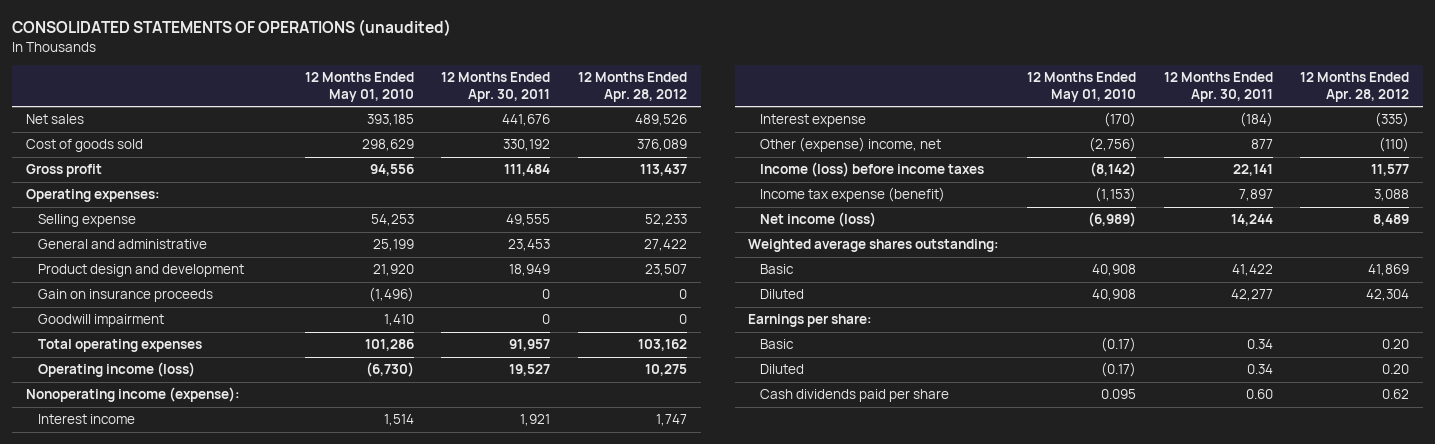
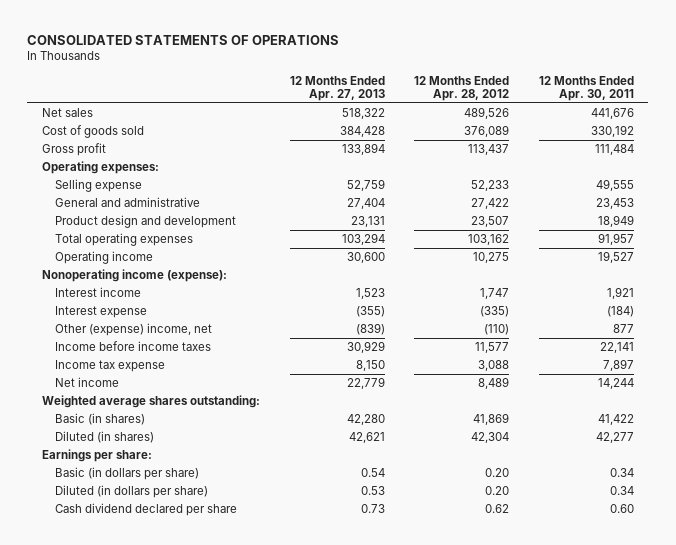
- CONSOLIDATED STATEMENTS OF OPERATIONS (unaudited)
+ CONSOLIDATED STATEMENTS OF OPERATIONS
- | 12 Months Ended May 01, 2010 | 12 Months Ended Apr. 30, 2011 | 12 Months Ended Apr. 28, 2012
+ | 12 Months Ended Apr. 27, 2013 | 12 Months Ended Apr. 28, 2012 | 12 Months Ended Apr. 30, 2011
- Gain on insurance proceeds | (1,496) | 0 | 0
- Goodwill impairment | 1,410 | 0 | 0
- Operating income (loss) | (6,730) | 19,527 | 10,275
+ Operating income | 30,600 | 10,275 | 19,527
- Income (loss) before income taxes | (8,142) | 22,141 | 11,577
- Income tax expense (benefit) | (1,153) | 7,897 | 3,088
- Net income (loss) | (6,989) | 14,244 | 8,489
+ Income before income taxes | 30,929 | 11,577 | 22,141
+ Income tax expense | 8,150 | 3,088 | 7,897
+ Net income | 22,779 | 8,489 | 14,244
- Basic | 40,908 | 41,422 | 41,869
- Diluted | 40,908 | 42,277 | 42,304
+ Basic (in shares) | 42,280 | 41,869 | 41,422
+ Diluted (in shares) | 42,621 | 42,304 | 42,277
- Basic | (0.17) | 0.34 | 0.20
- Diluted | (0.17) | 0.34 | 0.20
- Cash dividends paid per share | 0.095 | 0.60 | 0.62
+ Basic (in dollars per share) | 0.54 | 0.20 | 0.34
+ Diluted (in dollars per share) | 0.53 | 0.20 | 0.34
+ Cash dividend declared per share | 0.73 | 0.62 | 0.60

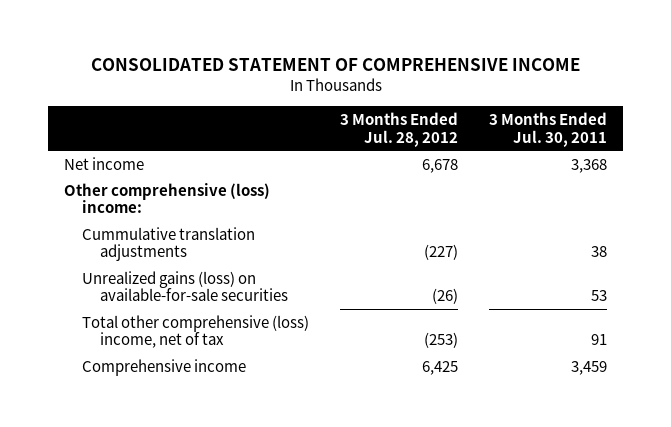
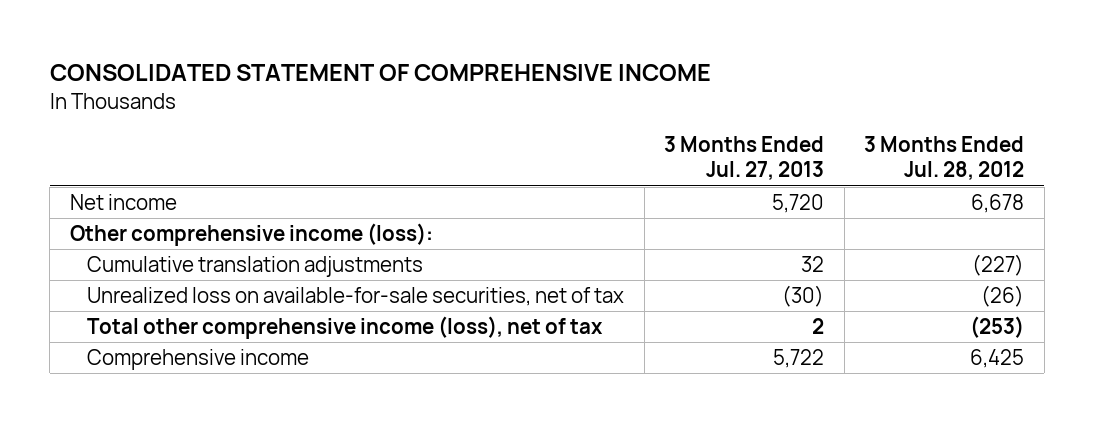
- | 3 Months Ended Jul. 28, 2012 | 3 Months Ended Jul. 30, 2011
+ | 3 Months Ended Jul. 27, 2013 | 3 Months Ended Jul. 28, 2012
- Other comprehensive (loss) income:
- Cummulative translation adjustments | (227) | 38
- Unrealized gains (loss) on available-for-sale securities | (26) | 53
- Total other comprehensive (loss) income, net of tax | (253) | 91
+ Other comprehensive income (loss):
+ Cumulative translation adjustments | 32 | (227)
+ Unrealized loss on available-for-sale securities, net of tax | (30) | (26)
+ Total other comprehensive income (loss), net of tax | 2 | (253)

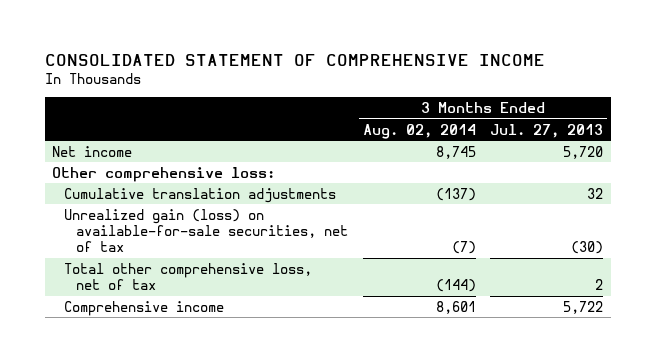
- | 3 Months Ended Jul. 27, 2013 | 3 Months Ended Jul. 28, 2012
+ | 3 Months Ended Aug. 02, 2014 | 3 Months Ended Jul. 27, 2013
- Other comprehensive income (loss):
+ Other comprehensive loss:
- Unrealized loss on available-for-sale securities, net of tax | (30) | (26)
- Total other comprehensive income (loss), net of tax | 2 | (253)
+ Unrealized gain (loss) on available-for-sale securities, net of tax | (7) | (30)
+ Total other comprehensive loss, net of tax | (144) | 2

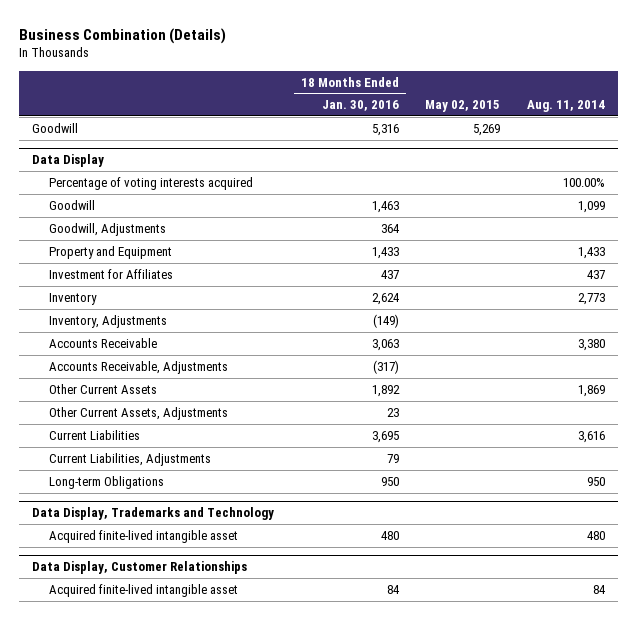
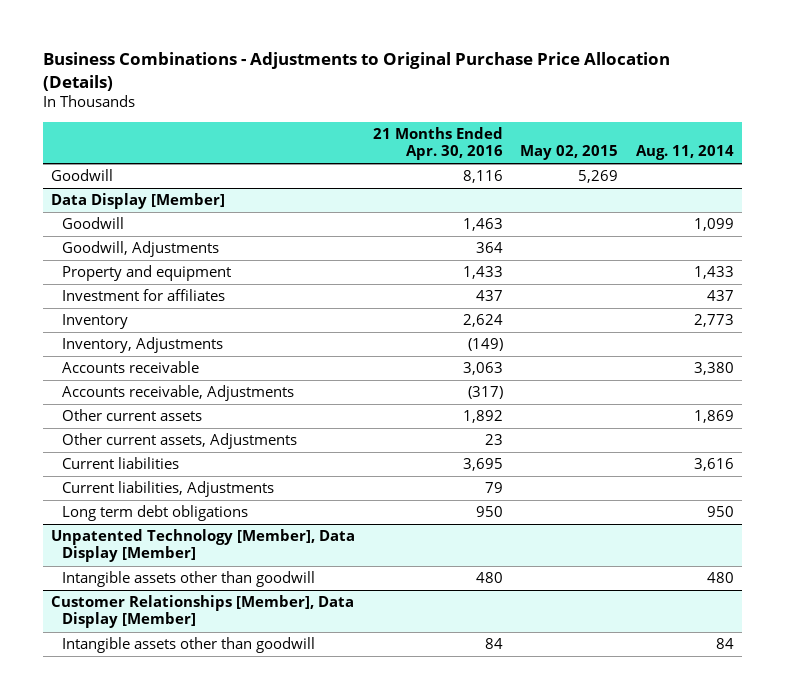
- Business Combination (Details)
+ Business Combinations - Adjustments to Original Purchase Price Allocation (Details)
- | 18 Months Ended Jan. 30, 2016 | May 02, 2015 | Aug. 11, 2014
+ | 21 Months Ended Apr. 30, 2016 | May 02, 2015 | Aug. 11, 2014
- Data Display
- Percentage of voting interests acquired | | | 100.00%
+ Data Display [Member]
- Property and Equipment | 1,433 | | 1,433
- Investment for Affiliates | 437 | | 437
+ Property and equipment | 1,433 | | 1,433
+ Investment for affiliates | 437 | | 437
- Accounts Receivable | 3,063 | | 3,380
- Accounts Receivable, Adjustments | (317) | |
- Other Current Assets | 1,892 | | 1,869
- Other Current Assets, Adjustments | 23 | |
- Current Liabilities | 3,695 | | 3,616
- Current Liabilities, Adjustments | 79 | |
- Long-term Obligations | 950 | | 950
- Data Display, Trademarks and Technology
- Acquired finite-lived intangible asset | 480 | | 480
- Data Display, Customer Relationships
- Acquired finite-lived intangible asset | 84 | | 84
+ Accounts receivable | 3,063 | | 3,380
+ Accounts receivable, Adjustments | (317) | |
+ Other current assets | 1,892 | | 1,869
+ Other current assets, Adjustments | 23 | |
+ Current liabilities | 3,695 | | 3,616
+ Current liabilities, Adjustments | 79 | |
+ Long term debt obligations | 950 | | 950
+ Unpatented Technology [Member], Data Display [Member]
+ Intangible assets other than goodwill | 480 | | 480
+ Customer Relationships [Member], Data Display [Member]
+ Intangible assets other than goodwill | 84 | | 84

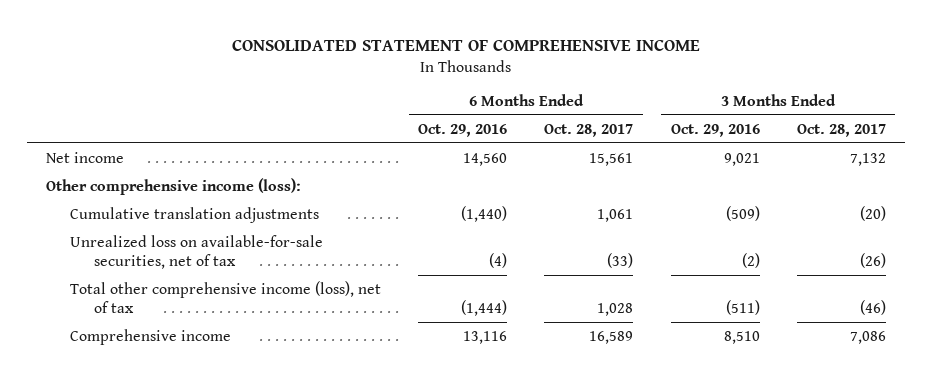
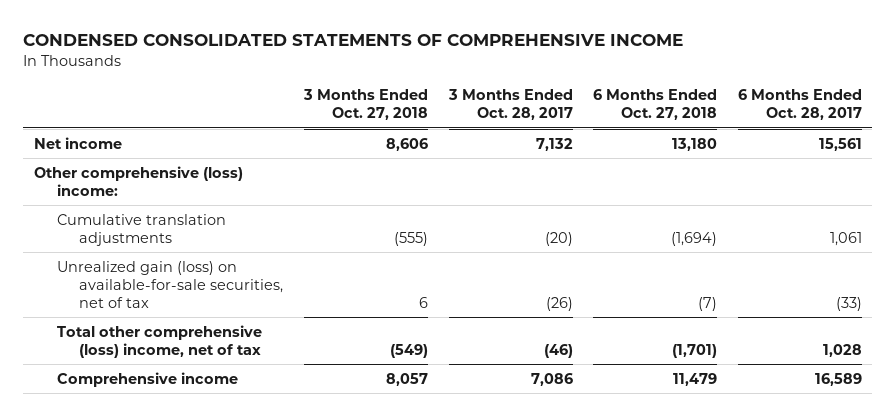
- CONSOLIDATED STATEMENT OF COMPREHENSIVE INCOME
+ CONDENSED CONSOLIDATED STATEMENTS OF COMPREHENSIVE INCOME
- | 6 Months Ended Oct. 29, 2016 | 6 Months Ended Oct. 28, 2017 | 3 Months Ended Oct. 29, 2016 | 3 Months Ended Oct. 28, 2017
+ | 3 Months Ended Oct. 27, 2018 | 3 Months Ended Oct. 28, 2017 | 6 Months Ended Oct. 27, 2018 | 6 Months Ended Oct. 28, 2017
- Other comprehensive income (loss):
+ Other comprehensive (loss) income:
- Unrealized loss on available-for-sale securities, net of tax | (4) | (33) | (2) | (26)
- Total other comprehensive income (loss), net of tax | (1,444) | 1,028 | (511) | (46)
+ Unrealized gain (loss) on available-for-sale securities, net of tax | 6 | (26) | (7) | (33)
+ Total other comprehensive (loss) income, net of tax | (549) | (46) | (1,701) | 1,028

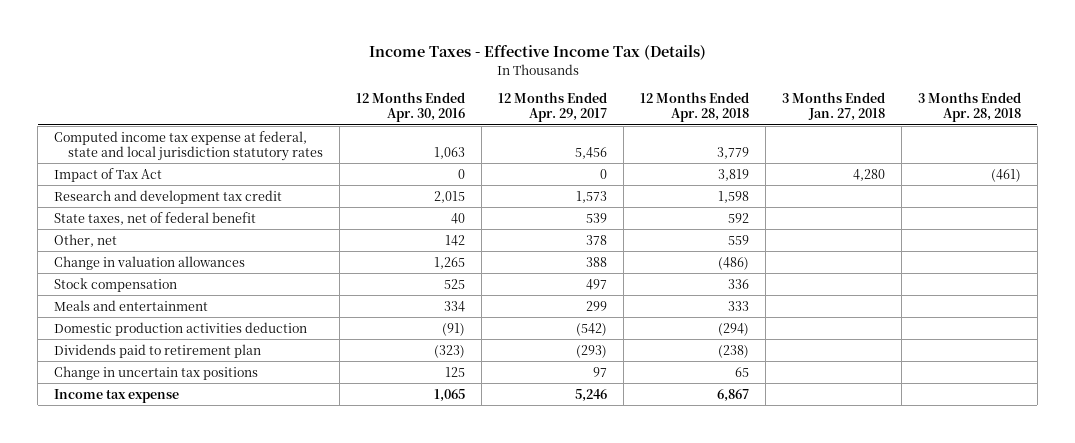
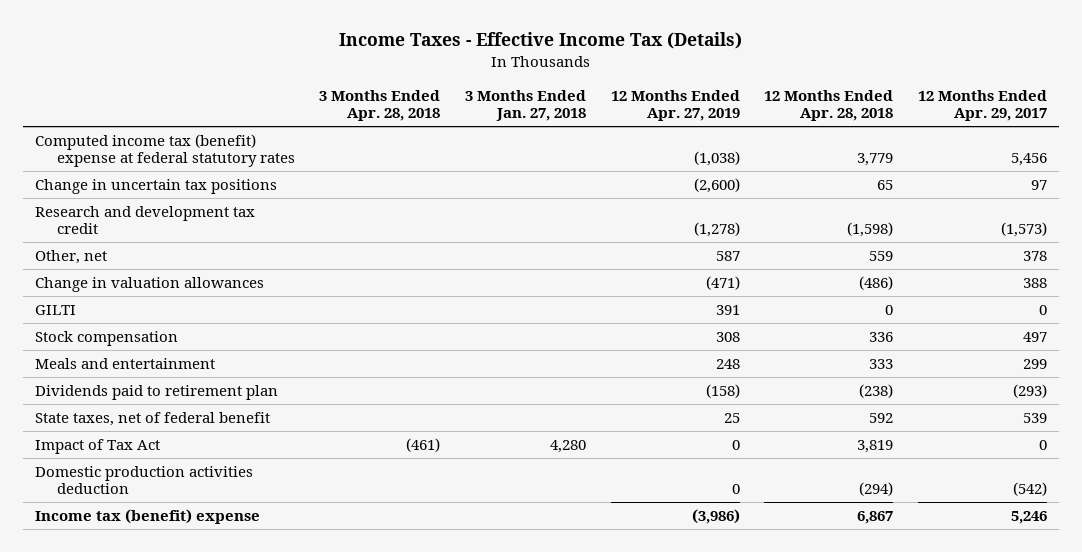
- | 12 Months Ended Apr. 30, 2016 | 12 Months Ended Apr. 29, 2017 | 12 Months Ended Apr. 28, 2018 | 3 Months Ended Jan. 27, 2018 | 3 Months Ended Apr. 28, 2018
+ | 3 Months Ended Apr. 28, 2018 | 3 Months Ended Jan. 27, 2018 | 12 Months Ended Apr. 27, 2019 | 12 Months Ended Apr. 28, 2018 | 12 Months Ended Apr. 29, 2017
- Computed income tax expense at federal, state and local jurisdiction statutory rates | 1,063 | 5,456 | 3,779 | |
- Research and development tax credit | 2,015 | 1,573 | 1,598 | |
+ Computed income tax (benefit) expense at federal statutory rates | | | (1,038) | 3,779 | 5,456
moved up: Change in uncertain tax positions | | | (2,600) | 65 | 97
+ Research and development tax credit | | | (1,278) | (1,598) | (1,573)
+ GILTI | | | 391 | 0 | 0
- Income tax expense | 1,065 | 5,246 | 6,867 | |
moved down: State taxes, net of federal benefit | | | 25 | 592 | 539
moved down: Impact of Tax Act | (461) | 4,280 | 0 | 3,819 | 0
moved down: Domestic production activities deduction | | | 0 | (294) | (542)
+ Income tax (benefit) expense | | | (3,986) | 6,867 | 5,246

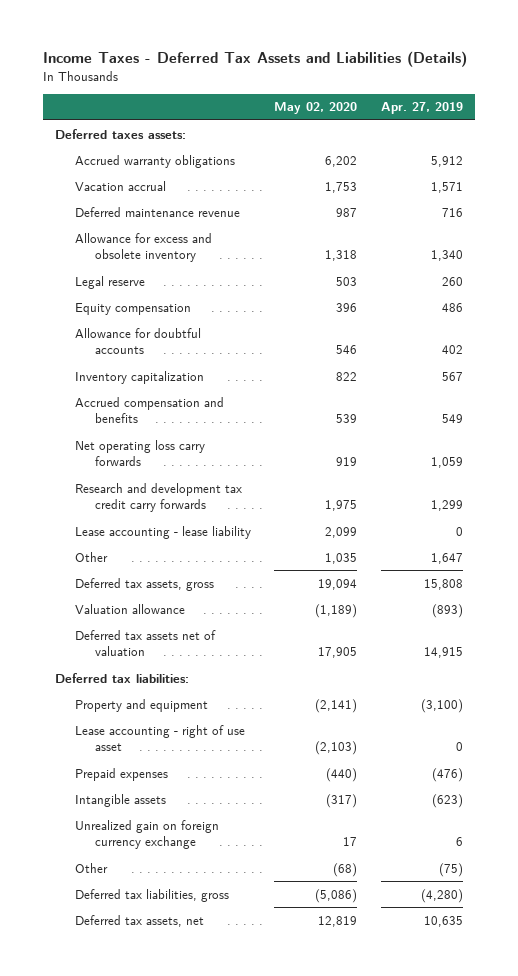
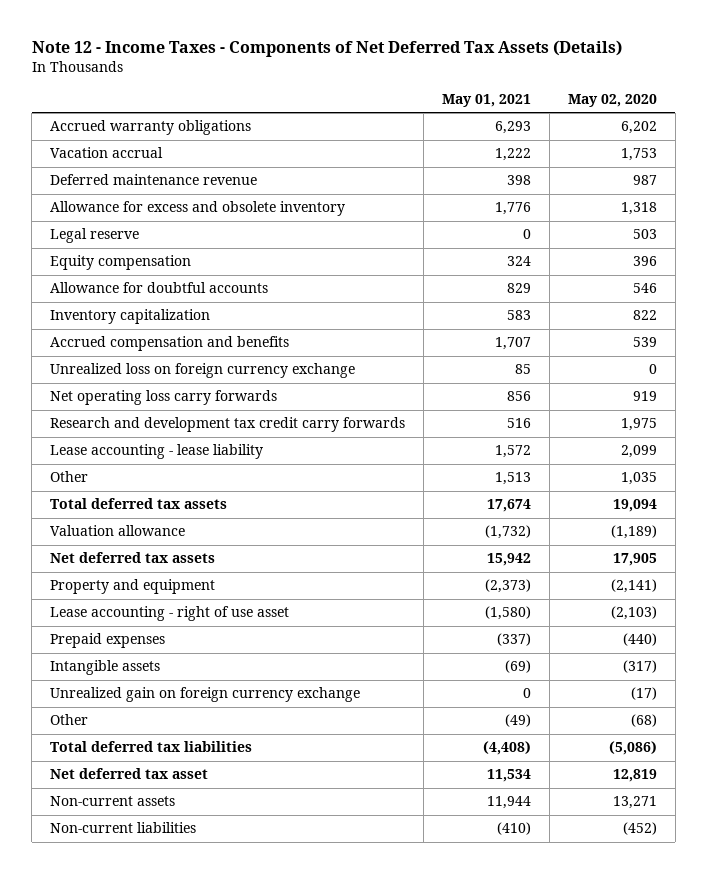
- Income Taxes - Deferred Tax Assets and Liabilities (Details)
+ Note 12 - Income Taxes - Components of Net Deferred Tax Assets (Details)
- | May 02, 2020 | Apr. 27, 2019
+ | May 01, 2021 | May 02, 2020
- Deferred taxes assets:
+ Unrealized loss on foreign currency exchange | 85 | 0
- Deferred tax assets, gross | 19,094 | 15,808
+ Total deferred tax assets | 17,674 | 19,094
- Deferred tax assets net of valuation | 17,905 | 14,915
- Deferred tax liabilities:
+ Net deferred tax assets | 15,942 | 17,905
- Unrealized gain on foreign currency exchange | 17 | 6
+ Unrealized gain on foreign currency exchange | 0 | (17)
- Deferred tax liabilities, gross | (5,086) | (4,280)
- Deferred tax assets, net | 12,819 | 10,635
+ Total deferred tax liabilities | (4,408) | (5,086)
+ Net deferred tax asset | 11,534 | 12,819
+ Non-current assets | 11,944 | 13,271
+ Non-current liabilities | (410) | (452)

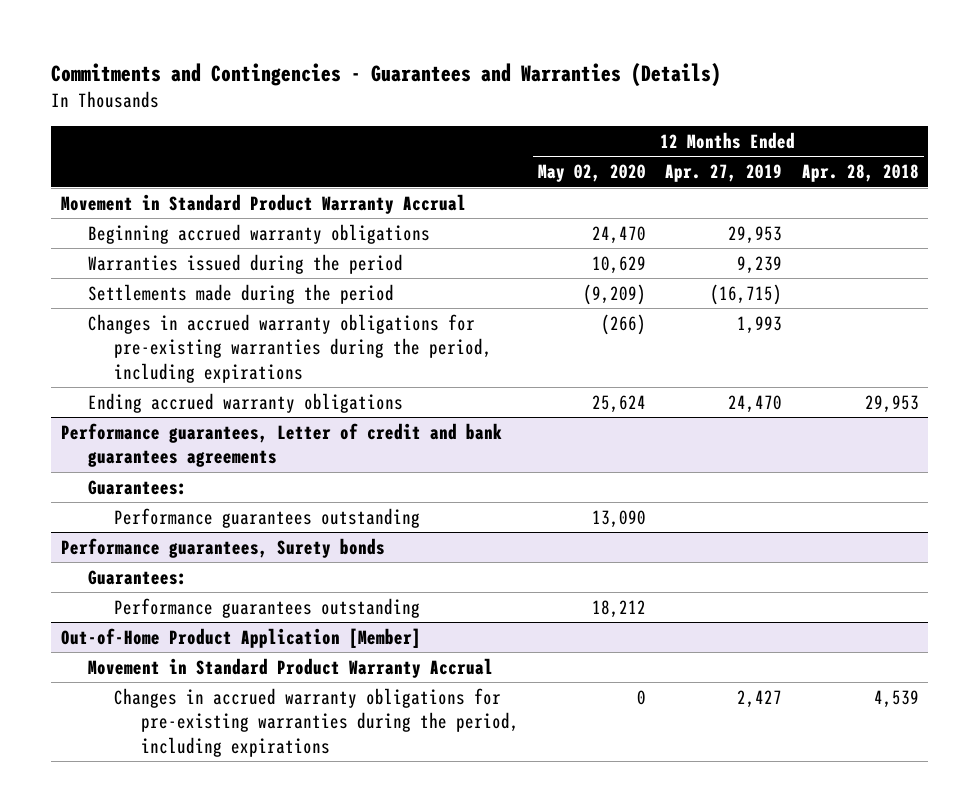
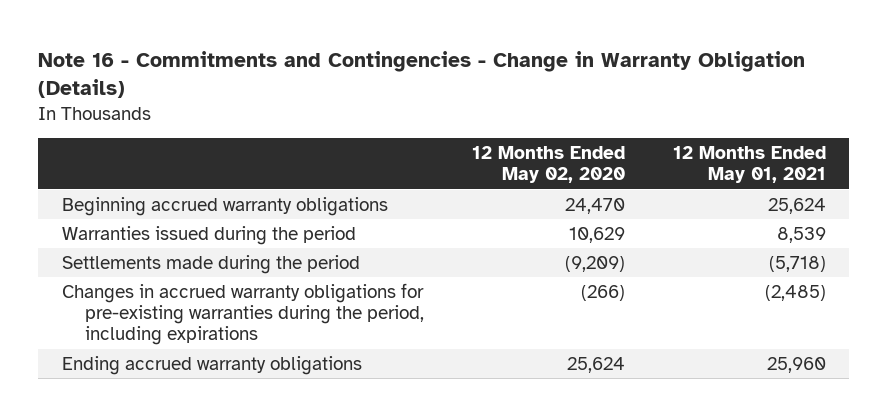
- Commitments and Contingencies - Guarantees and Warranties (Details)
+ Note 16 - Commitments and Contingencies - Change in Warranty Obligation (Details)
- | 12 Months Ended May 02, 2020 | 12 Months Ended Apr. 27, 2019 | 12 Months Ended Apr. 28, 2018
+ | 12 Months Ended May 02, 2020 | 12 Months Ended May 01, 2021
- Movement in Standard Product Warranty Accrual
- Performance guarantees, Letter of credit and bank guarantees agreements
- Guarantees:
- Performance guarantees outstanding | 13,090 | |
- Performance guarantees, Surety bonds
- Guarantees:
- Performance guarantees outstanding | 18,212 | |
- Out-of-Home Product Application [Member]
- Movement in Standard Product Warranty Accrual
- Changes in accrued warranty obligations for pre-existing warranties during the period, including expirations | 0 | 2,427 | 4,539

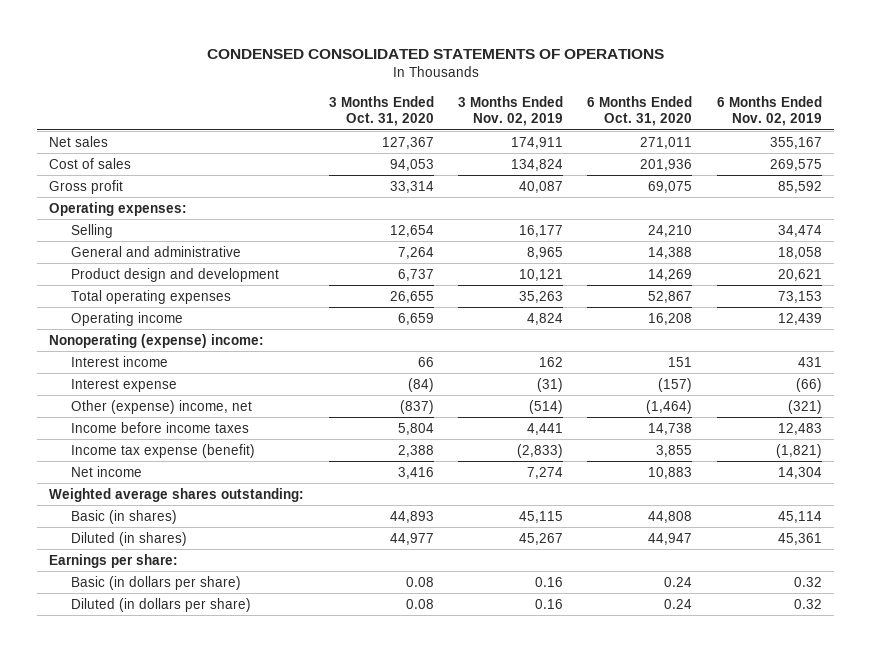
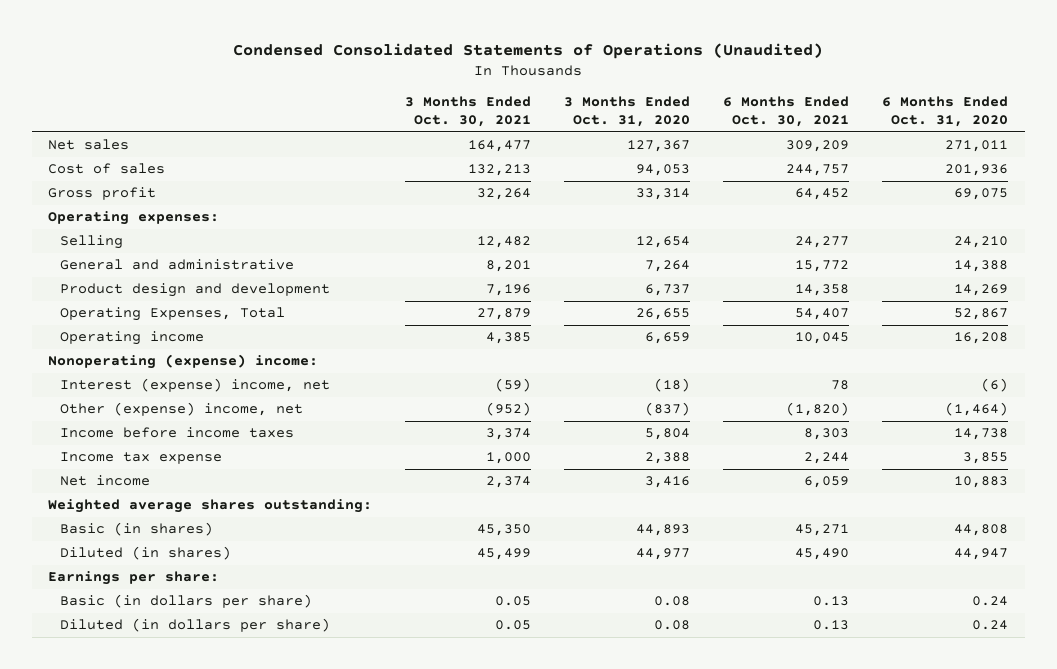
- CONDENSED CONSOLIDATED STATEMENTS OF OPERATIONS
+ Condensed Consolidated Statements of Operations (Unaudited)
- | 3 Months Ended Oct. 31, 2020 | 3 Months Ended Nov. 02, 2019 | 6 Months Ended Oct. 31, 2020 | 6 Months Ended Nov. 02, 2019
+ | 3 Months Ended Oct. 30, 2021 | 3 Months Ended Oct. 31, 2020 | 6 Months Ended Oct. 30, 2021 | 6 Months Ended Oct. 31, 2020
- Total operating expenses | 26,655 | 35,263 | 52,867 | 73,153
+ Operating Expenses, Total | 27,879 | 26,655 | 54,407 | 52,867
- Interest income | 66 | 162 | 151 | 431
- Interest expense | (84) | (31) | (157) | (66)
+ Interest (expense) income, net | (59) | (18) | 78 | (6)
- Income tax expense (benefit) | 2,388 | (2,833) | 3,855 | (1,821)
+ Income tax expense | 1,000 | 2,388 | 2,244 | 3,855

